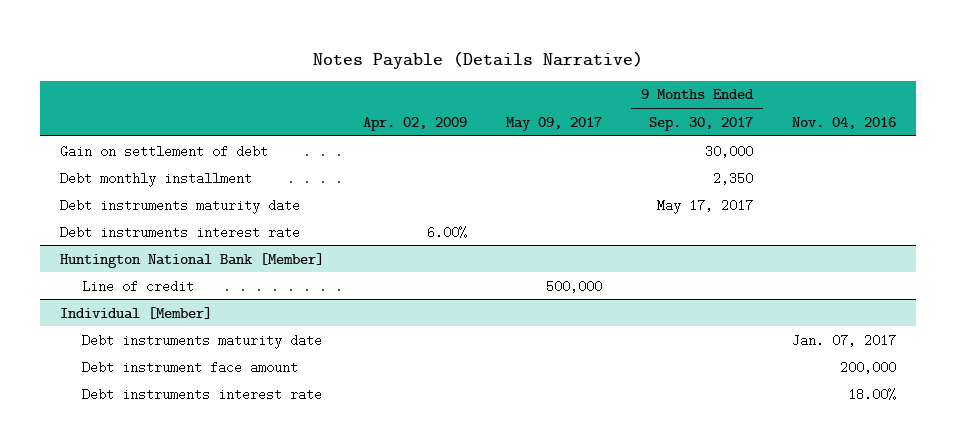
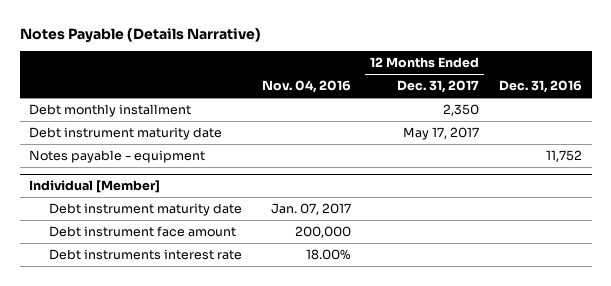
- | Apr. 02, 2009 | May 09, 2017 | 9 Months Ended Sep. 30, 2017 | Nov. 04, 2016
+ | Nov. 04, 2016 | 12 Months Ended Dec. 31, 2017 | Dec. 31, 2016
- Gain on settlement of debt | | | 30,000 |
- Debt instruments maturity date | | | May 17, 2017 |
- Debt instruments interest rate | 6.00% | | |
- Huntington National Bank [Member]
- Line of credit | | 500,000 | |
+ Debt instrument maturity date | | May 17, 2017 |
+ Notes payable - equipment | | | 11,752
@ Individual [Member]
- Debt instruments maturity date | | | | Jan. 07, 2017
+ Debt instrument maturity date | Jan. 07, 2017 | |

